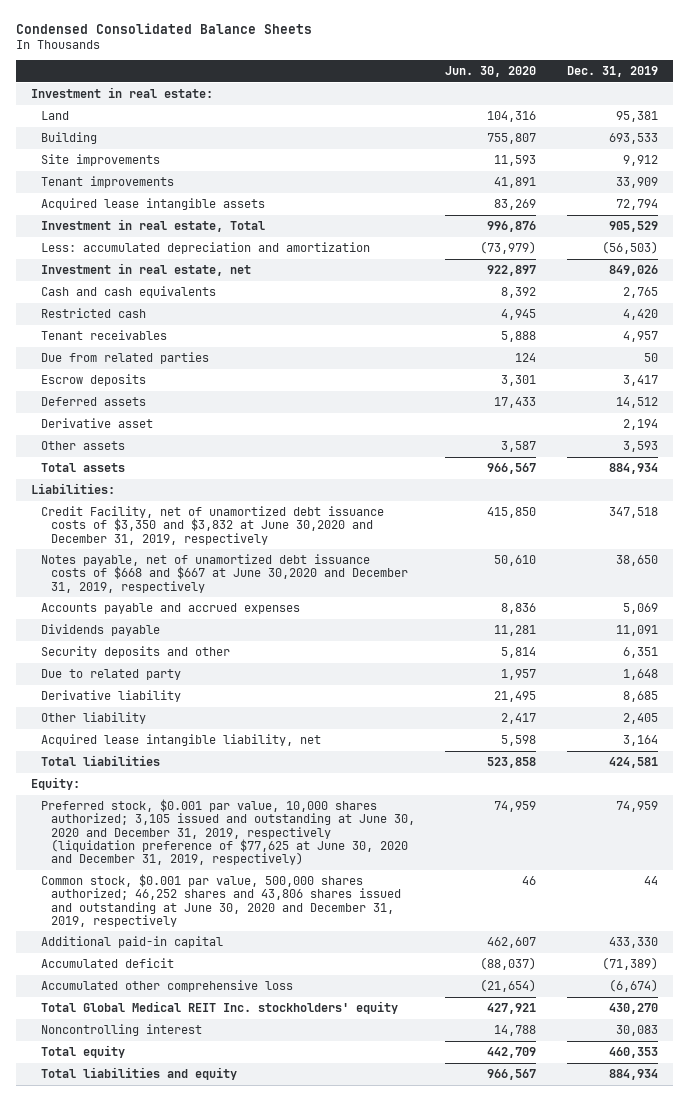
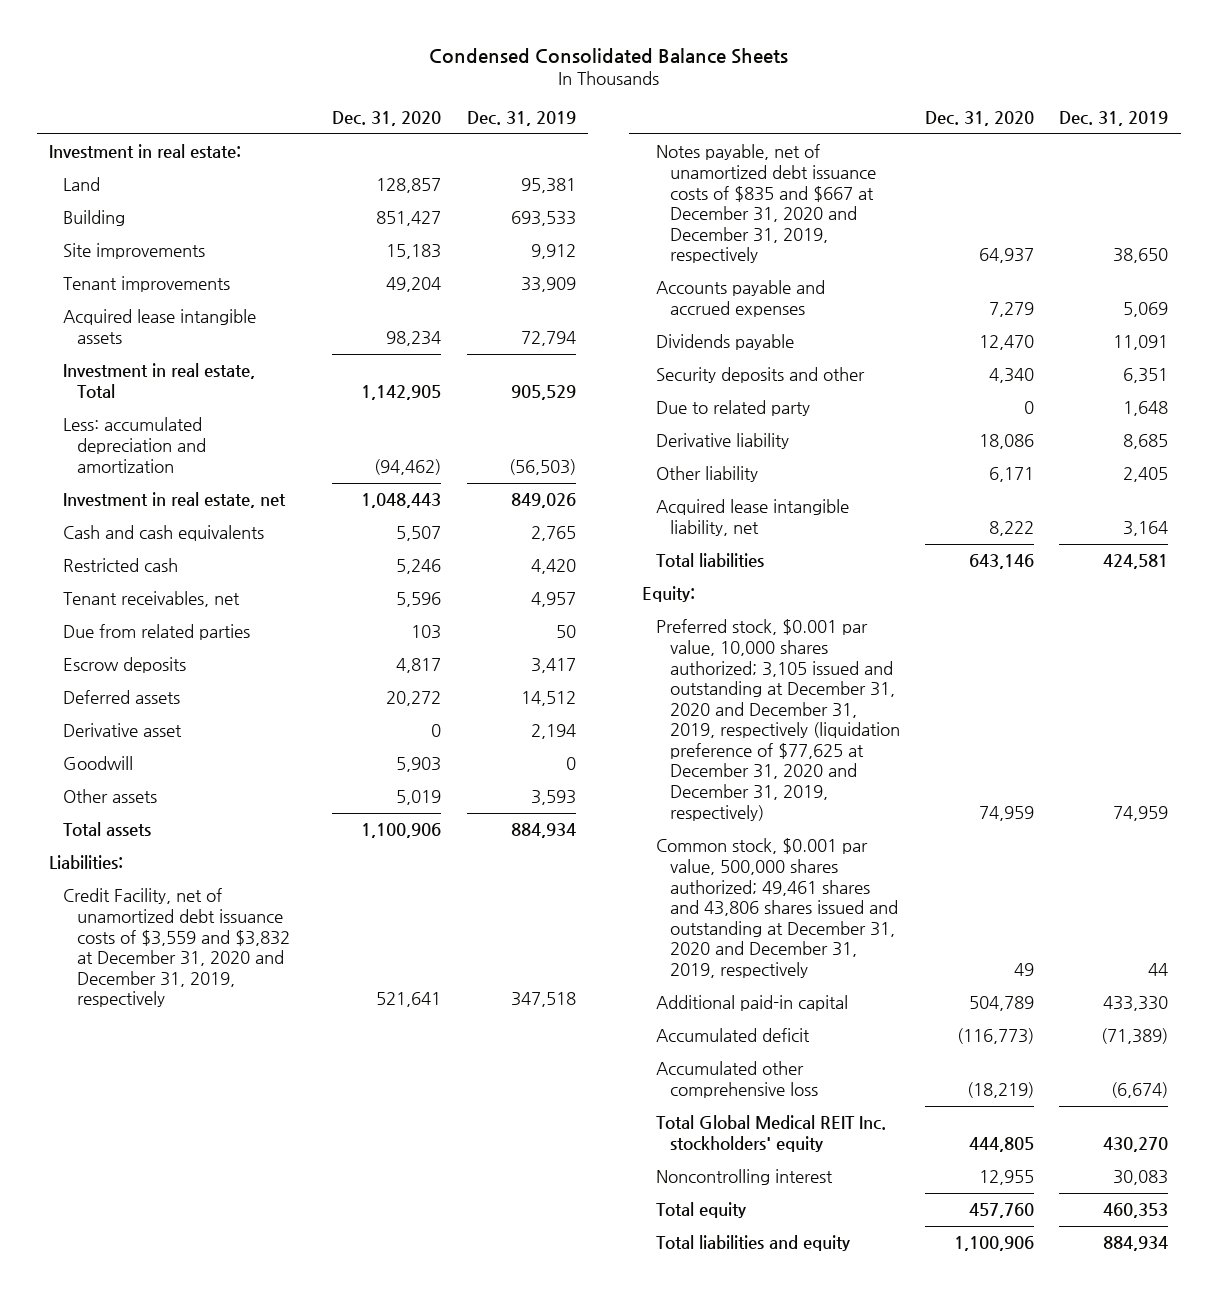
- | Jun. 30, 2020 | Dec. 31, 2019
+ | Dec. 31, 2020 | Dec. 31, 2019
- Tenant receivables | 5,888 | 4,957
+ Tenant receivables, net | 5,596 | 4,957
+ Goodwill | 5,903 | 0
- Credit Facility, net of unamortized debt issuance costs of $3,350 and $3,832 at June 30,2020 and December 31, 2019, respectively | 415,850 | 347,518
- Notes payable, net of unamortized debt issuance costs of $668 and $667 at June 30,2020 and December 31, 2019, respectively | 50,610 | 38,650
+ Credit Facility, net of unamortized debt issuance costs of $3,559 and $3,832 at December 31, 2020 and December 31, 2019, respectively | 521,641 | 347,518
+ Notes payable, net of unamortized debt issuance costs of $835 and $667 at December 31, 2020 and December 31, 2019, respectively | 64,937 | 38,650
- Preferred stock, $0.001 par value, 10,000 shares authorized; 3,105 issued and outstanding at June 30, 2020 and December 31, 2019, respectively (liquidation preference of $77,625 at June 30, 2020 and December 31, 2019, respectively) | 74,959 | 74,959
- Common stock, $0.001 par value, 500,000 shares authorized; 46,252 shares and 43,806 shares issued and outstanding at June 30, 2020 and December 31, 2019, respectively | 46 | 44
+ Preferred stock, $0.001 par value, 10,000 shares authorized; 3,105 issued and outstanding at December 31, 2020 and December 31, 2019, respectively (liquidation preference of $77,625 at December 31, 2020 and December 31, 2019, respectively) | 74,959 | 74,959
+ Common stock, $0.001 par value, 500,000 shares authorized; 49,461 shares and 43,806 shares issued and outstanding at December 31, 2020 and December 31, 2019, respectively | 49 | 44

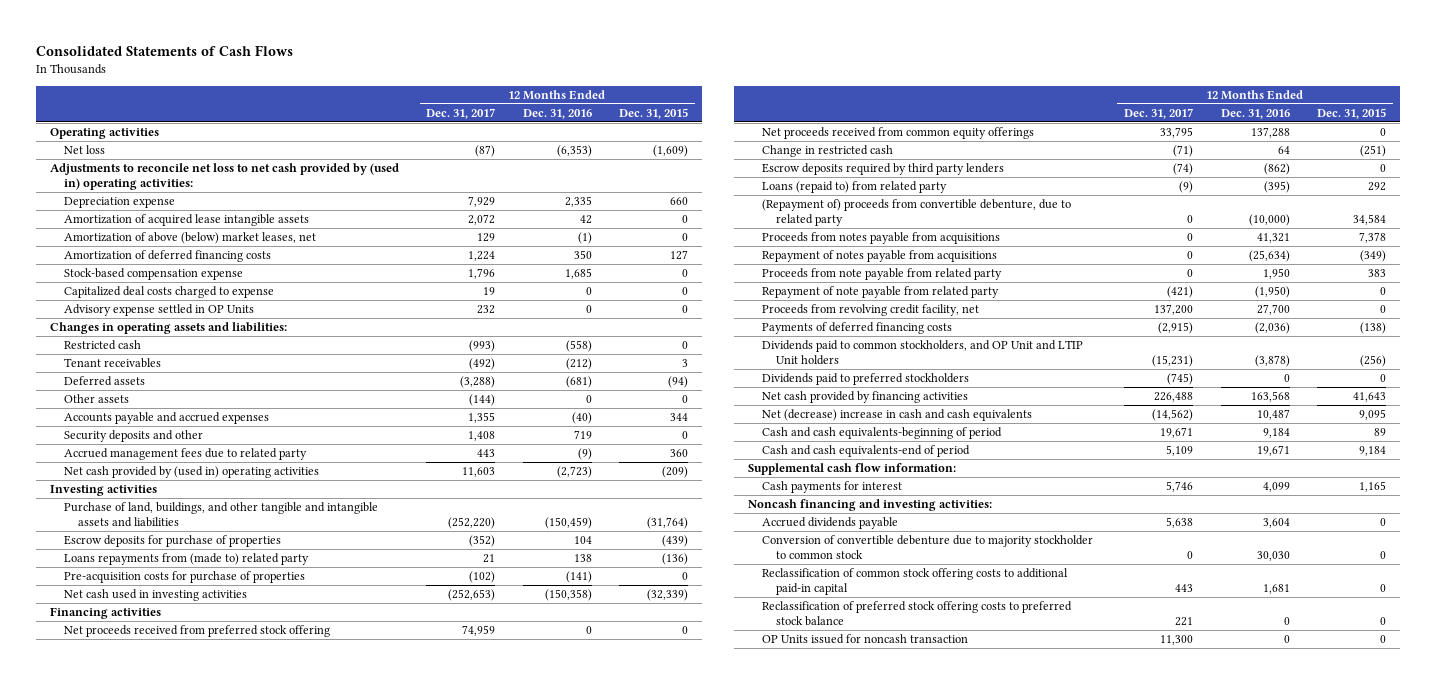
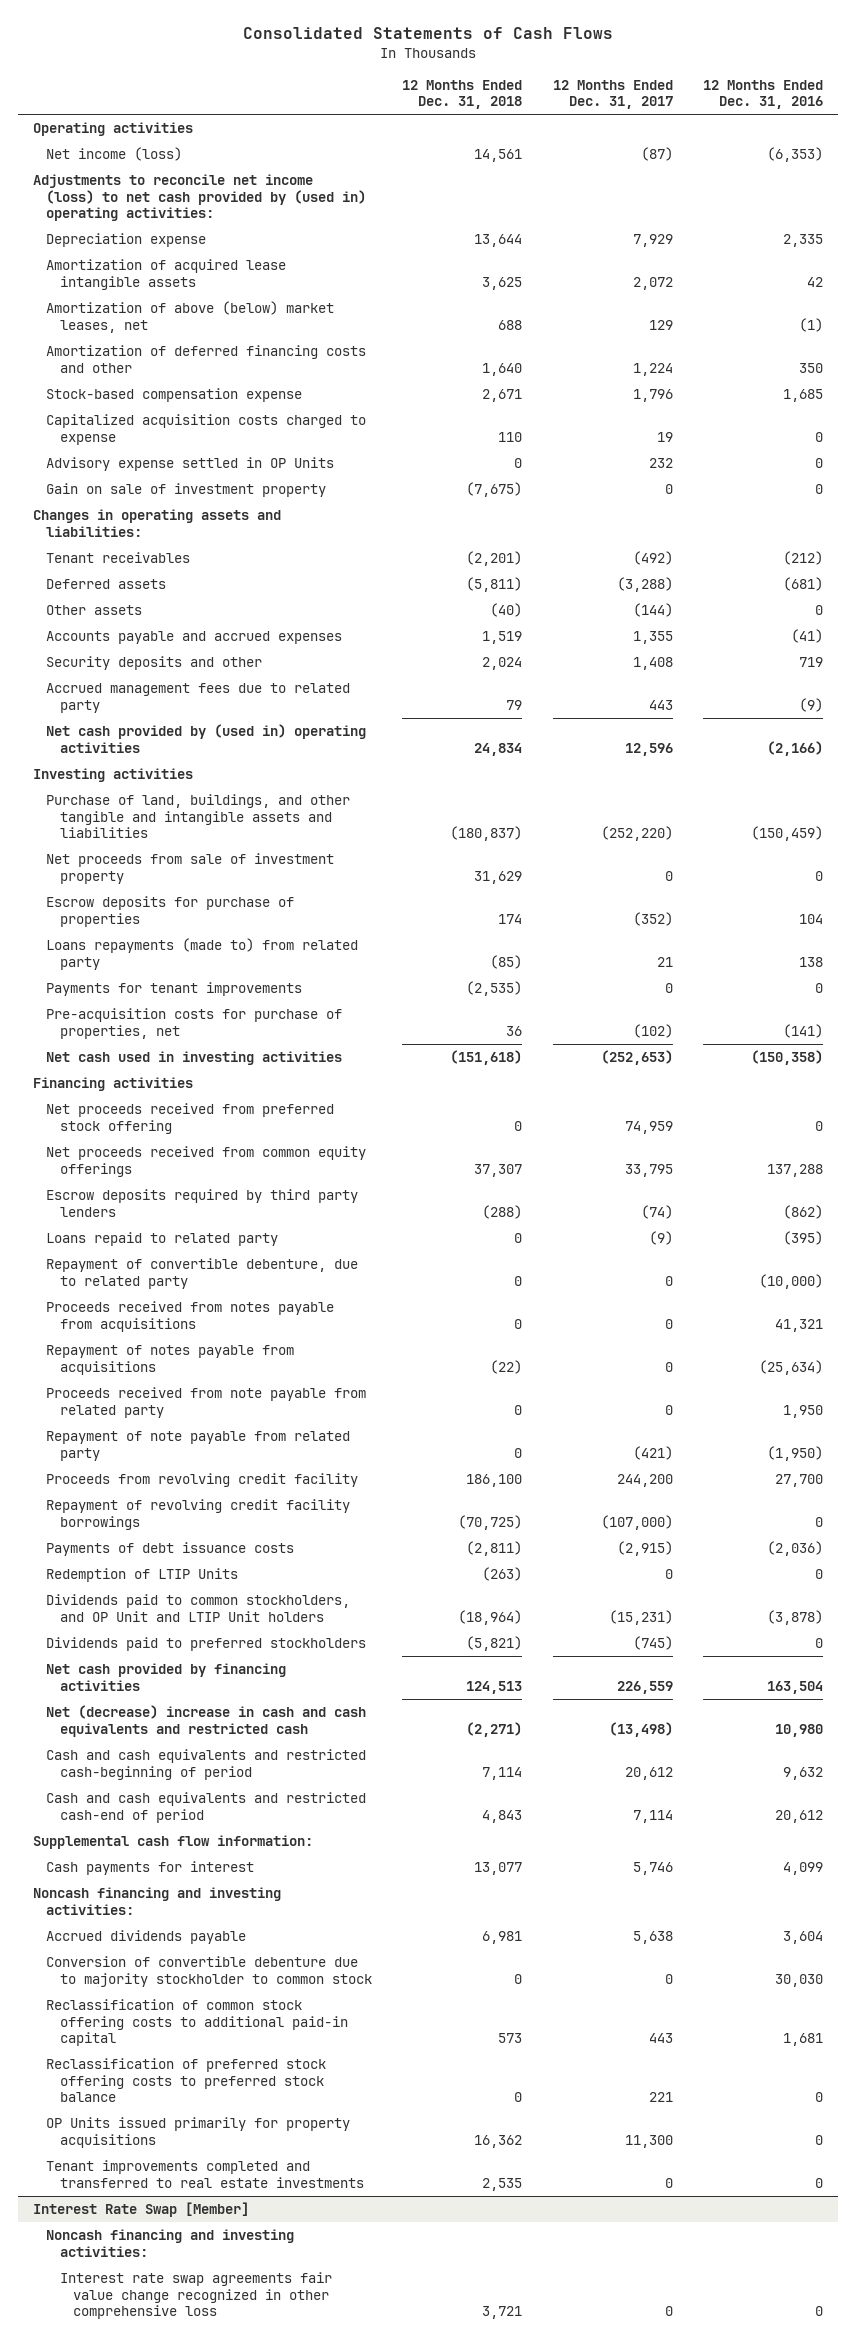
- | 12 Months Ended Dec. 31, 2017 | 12 Months Ended Dec. 31, 2016 | 12 Months Ended Dec. 31, 2015
+ | 12 Months Ended Dec. 31, 2018 | 12 Months Ended Dec. 31, 2017 | 12 Months Ended Dec. 31, 2016
- Net loss | (87) | (6,353) | (1,609)
- Adjustments to reconcile net loss to net cash provided by (used in) operating activities:
+ Net income (loss) | 14,561 | (87) | (6,353)
+ Adjustments to reconcile net income (loss) to net cash provided by (used in) operating activities:
- Amortization of deferred financing costs | 1,224 | 350 | 127
+ Amortization of deferred financing costs and other | 1,640 | 1,224 | 350
- Capitalized deal costs charged to expense | 19 | 0 | 0
+ Capitalized acquisition costs charged to expense | 110 | 19 | 0
+ Gain on sale of investment property | (7,675) | 0 | 0
- Restricted cash | (993) | (558) | 0
- Accounts payable and accrued expenses | 1,355 | (40) | 344
+ Accounts payable and accrued expenses | 1,519 | 1,355 | (41)
- Net cash provided by (used in) operating activities | 11,603 | (2,723) | (209)
+ Net cash provided by (used in) operating activities | 24,834 | 12,596 | (2,166)
+ Net proceeds from sale of investment property | 31,629 | 0 | 0
- Loans repayments from (made to) related party | 21 | 138 | (136)
- Pre-acquisition costs for purchase of properties | (102) | (141) | 0
+ Loans repayments (made to) from related party | (85) | 21 | 138
+ Payments for tenant improvements | (2,535) | 0 | 0
+ Pre-acquisition costs for purchase of properties, net | 36 | (102) | (141)
- Change in restricted cash | (71) | 64 | (251)
- Loans (repaid to) from related party | (9) | (395) | 292
- (Repayment of) proceeds from convertible debenture, due to related party | 0 | (10,000) | 34,584
- Proceeds from notes payable from acquisitions | 0 | 41,321 | 7,378
+ Loans repaid to related party | 0 | (9) | (395)
+ Repayment of convertible debenture, due to related party | 0 | 0 | (10,000)
+ Proceeds received from notes payable from acquisitions | 0 | 0 | 41,321
- Proceeds from note payable from related party | 0 | 1,950 | 383
+ Proceeds received from note payable from related party | 0 | 0 | 1,950
- Proceeds from revolving credit facility, net | 137,200 | 27,700 | 0
- Payments of deferred financing costs | (2,915) | (2,036) | (138)
+ Proceeds from revolving credit facility | 186,100 | 244,200 | 27,700
+ Repayment of revolving credit facility borrowings | (70,725) | (107,000) | 0
+ Payments of debt issuance costs | (2,811) | (2,915) | (2,036)
+ Redemption of LTIP Units | (263) | 0 | 0
- Net cash provided by financing activities | 226,488 | 163,568 | 41,643
- Net (decrease) increase in cash and cash equivalents | (14,562) | 10,487 | 9,095
- Cash and cash equivalents-beginning of period | 19,671 | 9,184 | 89
- Cash and cash equivalents-end of period | 5,109 | 19,671 | 9,184
+ Net cash provided by financing activities | 124,513 | 226,559 | 163,504
+ Net (decrease) increase in cash and cash equivalents and restricted cash | (2,271) | (13,498) | 10,980
+ Cash and cash equivalents and restricted cash-beginning of period | 7,114 | 20,612 | 9,632
+ Cash and cash equivalents and restricted cash-end of period | 4,843 | 7,114 | 20,612
- OP Units issued for noncash transaction | 11,300 | 0 | 0
+ OP Units issued primarily for property acquisitions | 16,362 | 11,300 | 0
+ Tenant improvements completed and transferred to real estate investments | 2,535 | 0 | 0
+ Interest Rate Swap [Member]
+ Noncash financing and investing activities:
+ Interest rate swap agreements fair value change recognized in other comprehensive loss | 3,721 | 0 | 0

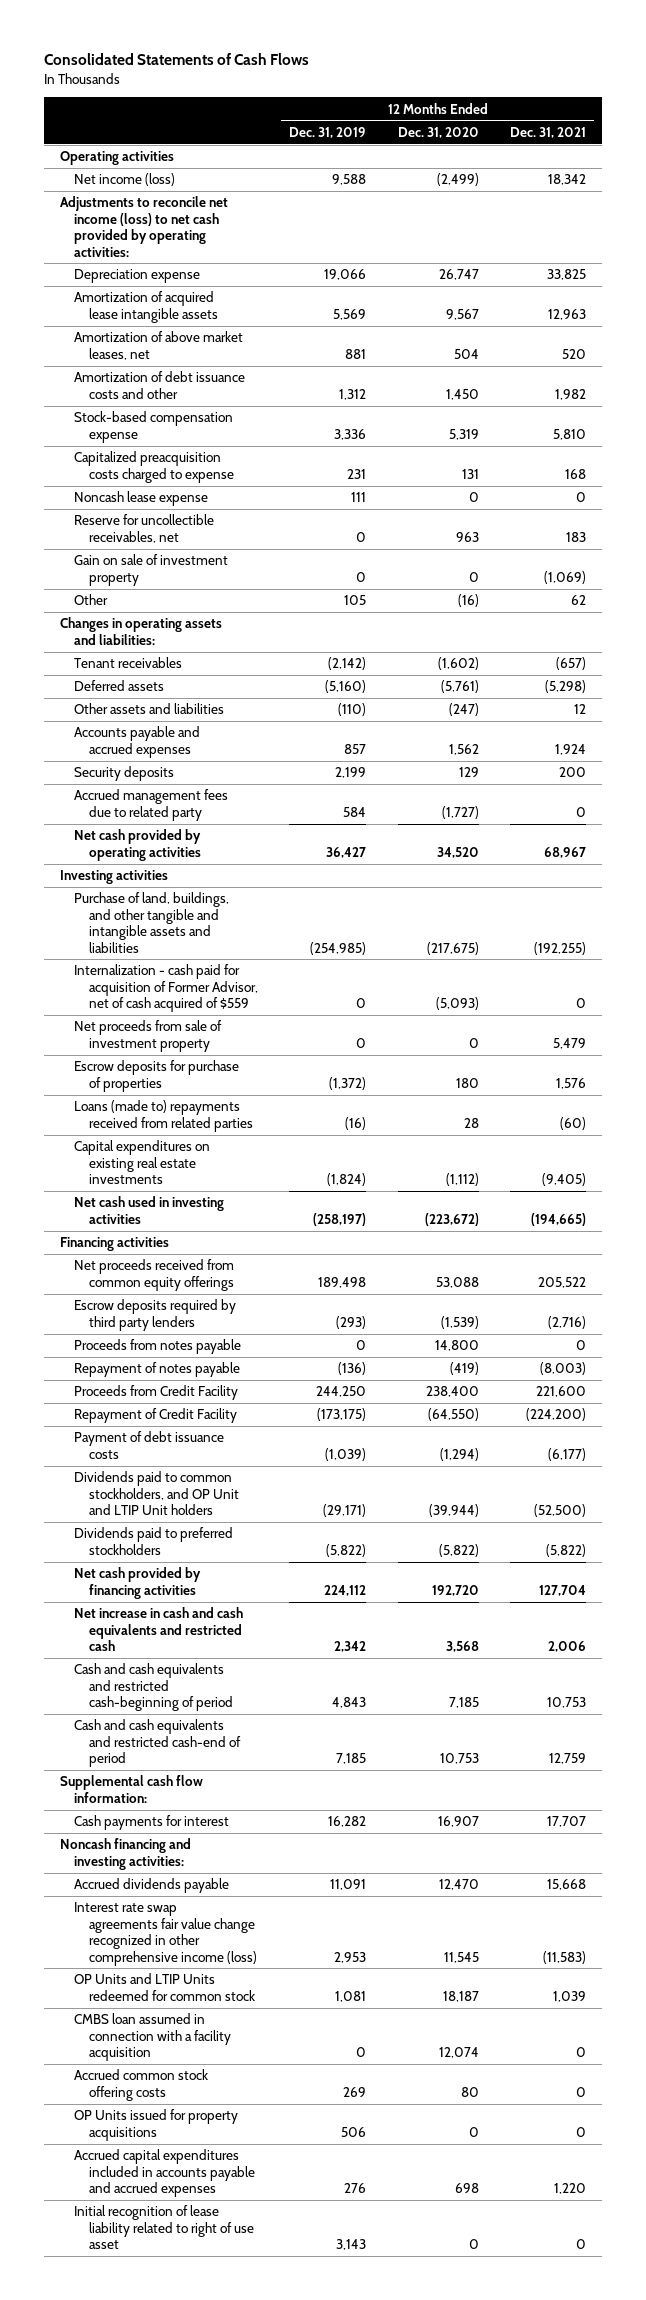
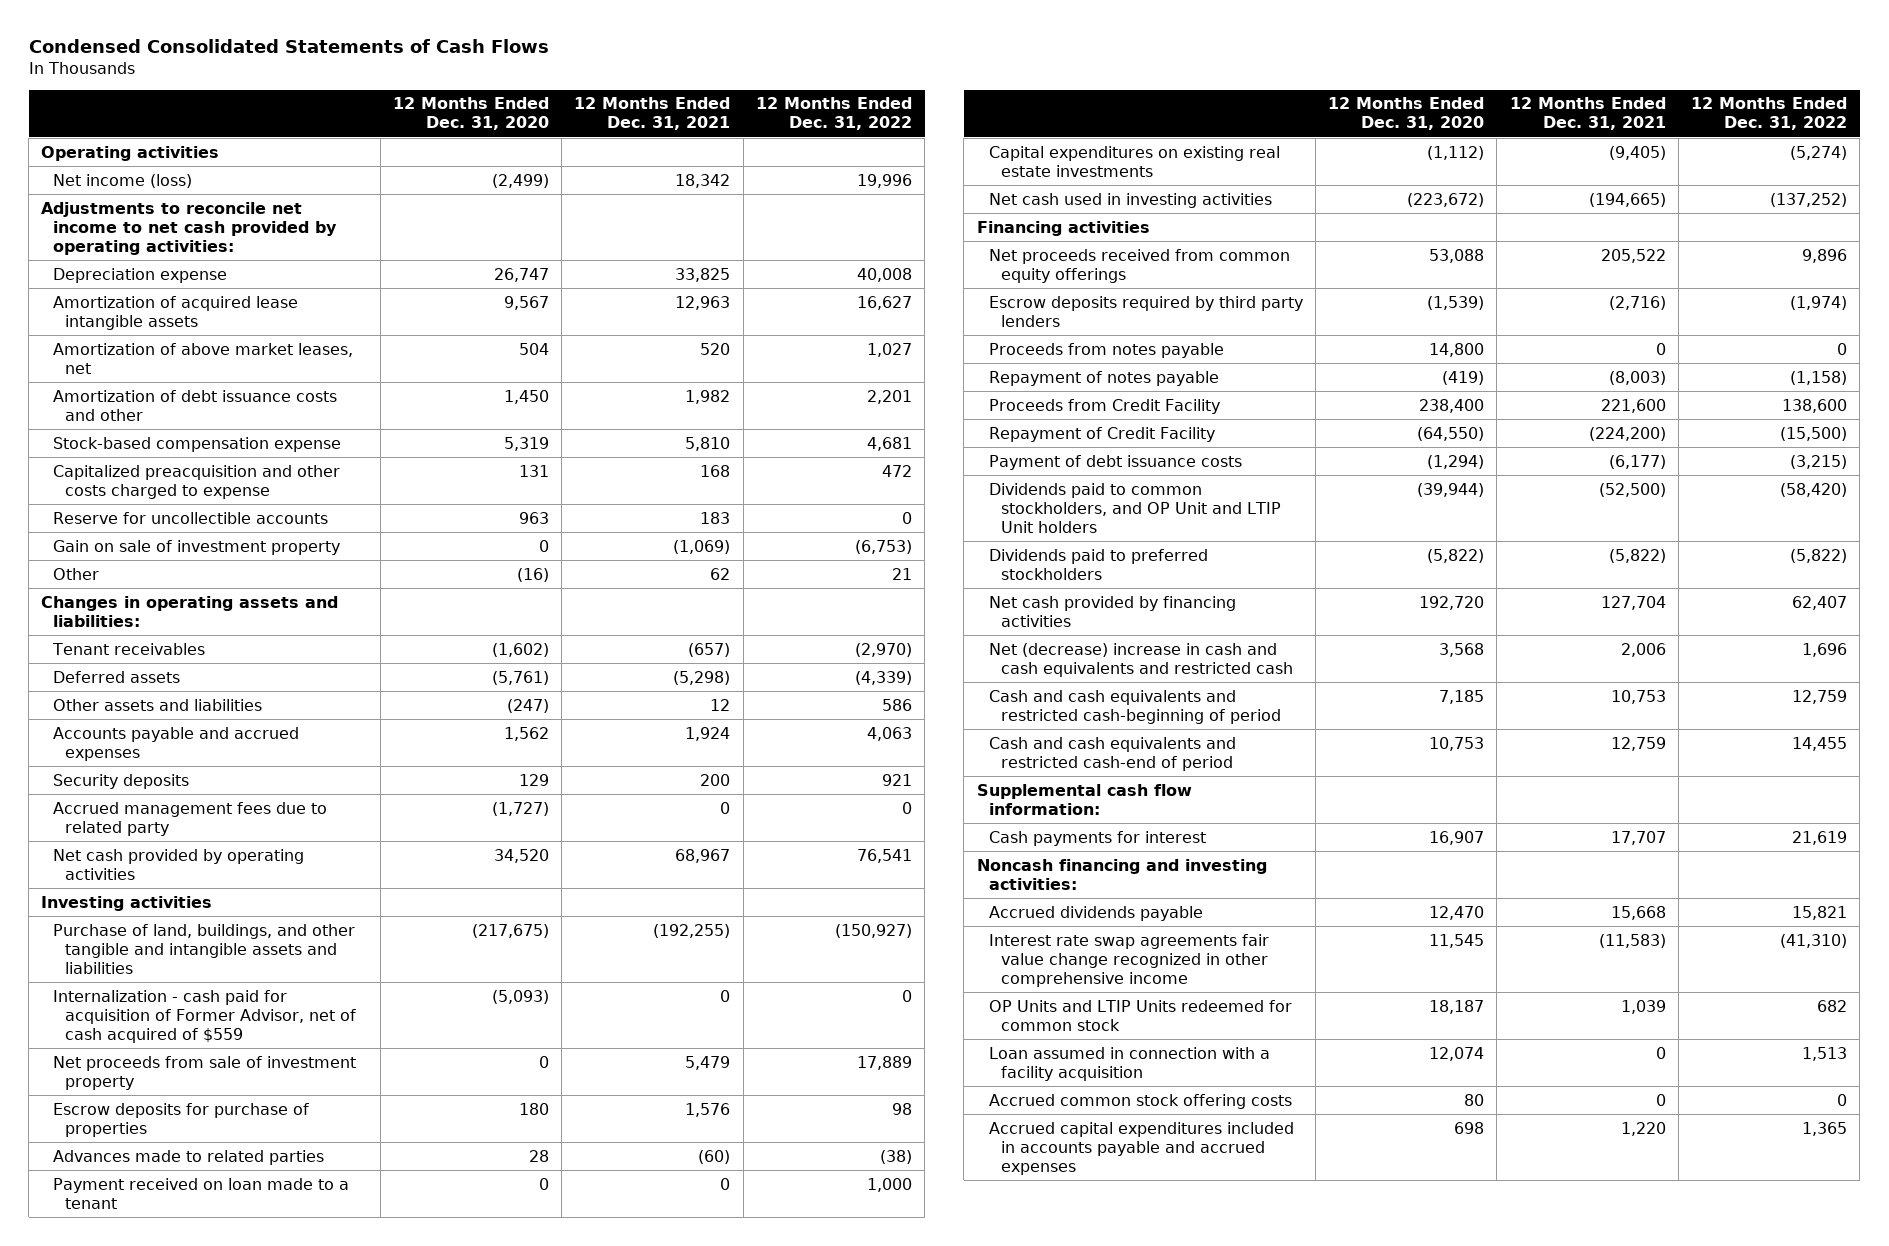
- Consolidated Statements of Cash Flows
+ Condensed Consolidated Statements of Cash Flows
- | 12 Months Ended Dec. 31, 2019 | 12 Months Ended Dec. 31, 2020 | 12 Months Ended Dec. 31, 2021
+ | 12 Months Ended Dec. 31, 2020 | 12 Months Ended Dec. 31, 2021 | 12 Months Ended Dec. 31, 2022
- Adjustments to reconcile net income (loss) to net cash provided by operating activities:
+ Adjustments to reconcile net income to net cash provided by operating activities:
- Capitalized preacquisition costs charged to expense | 231 | 131 | 168
- Noncash lease expense | 111 | 0 | 0
- Reserve for uncollectible receivables, net | 0 | 963 | 183
+ Capitalized preacquisition and other costs charged to expense | 131 | 168 | 472
+ Reserve for uncollectible accounts | 963 | 183 | 0
- Loans (made to) repayments received from related parties | (16) | 28 | (60)
+ Advances made to related parties | 28 | (60) | (38)
+ Payment received on loan made to a tenant | 0 | 0 | 1,000
- Net increase in cash and cash equivalents and restricted cash | 2,342 | 3,568 | 2,006
+ Net (decrease) increase in cash and cash equivalents and restricted cash | 3,568 | 2,006 | 1,696
- Interest rate swap agreements fair value change recognized in other comprehensive income (loss) | 2,953 | 11,545 | (11,583)
+ Interest rate swap agreements fair value change recognized in other comprehensive income | 11,545 | (11,583) | (41,310)
- CMBS loan assumed in connection with a facility acquisition | 0 | 12,074 | 0
+ Loan assumed in connection with a facility acquisition | 12,074 | 0 | 1,513
- OP Units issued for property acquisitions | 506 | 0 | 0
- Initial recognition of lease liability related to right of use asset | 3,143 | 0 | 0

